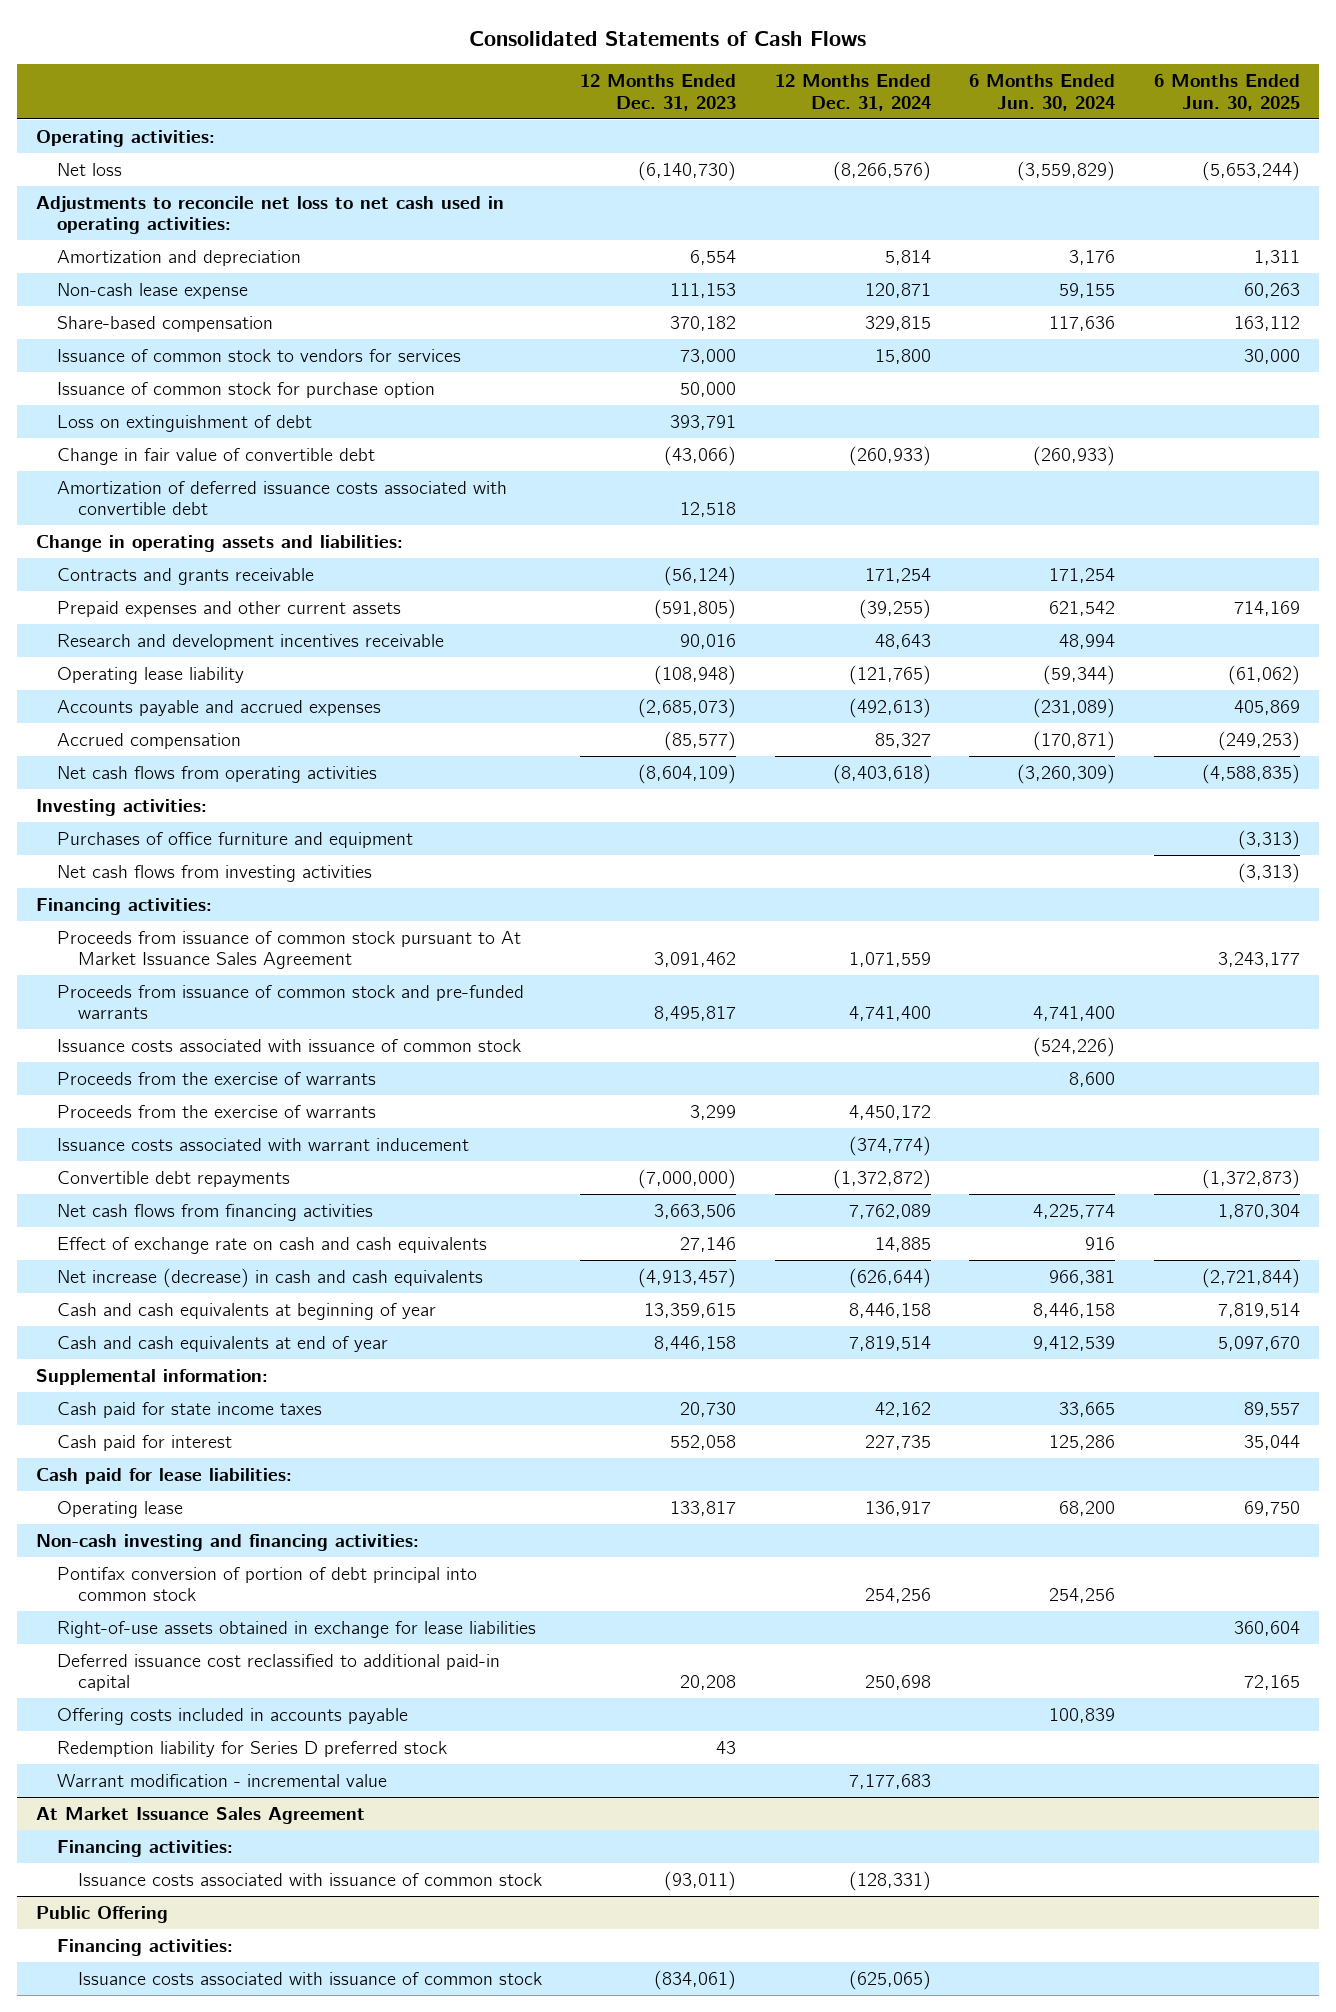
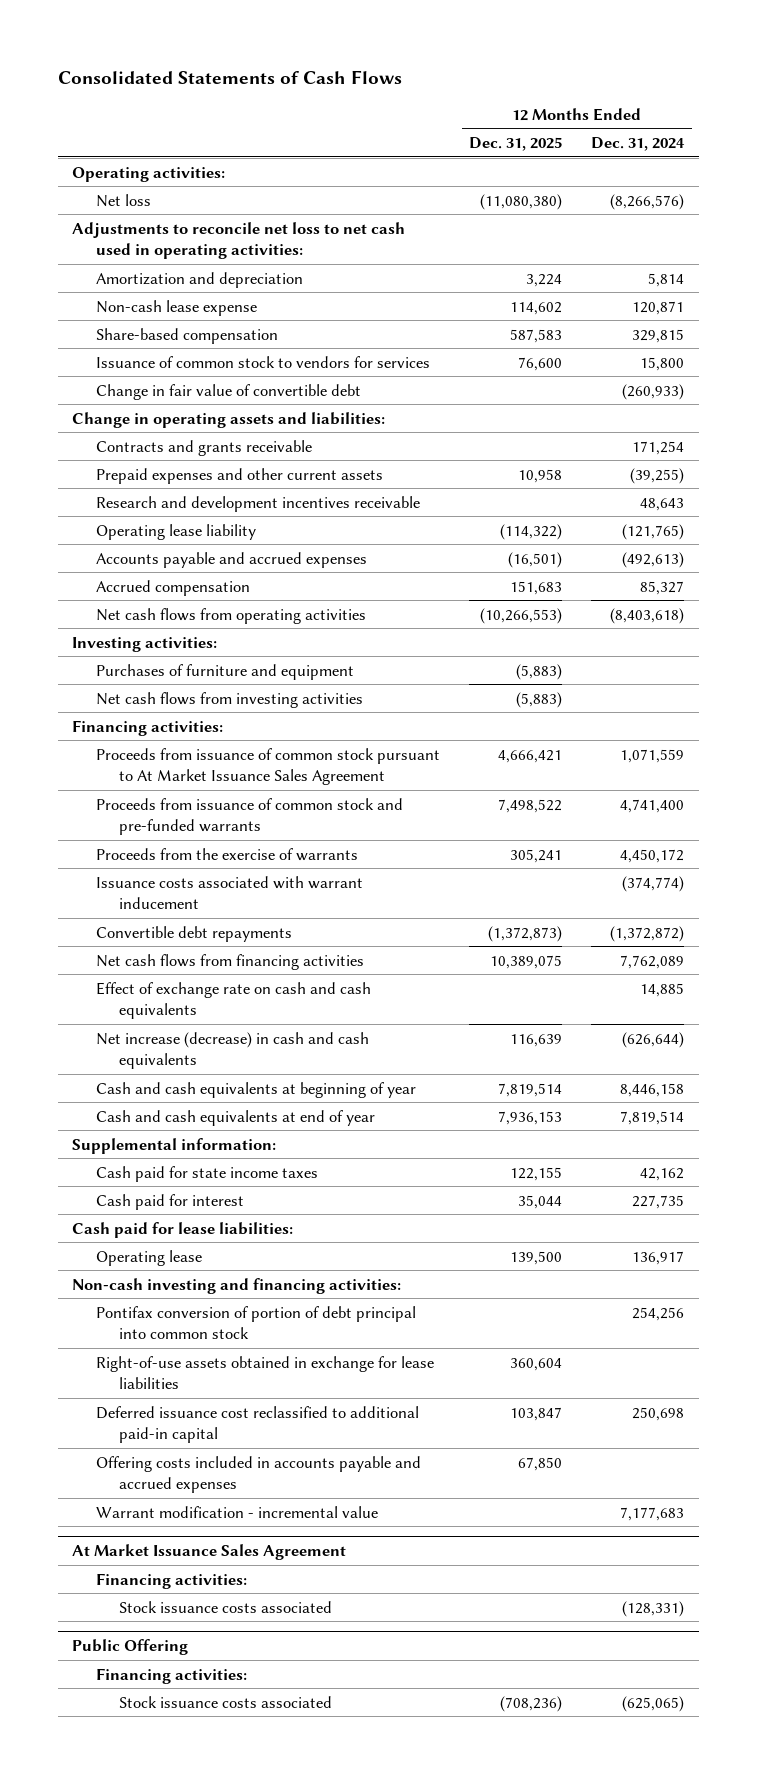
- | 12 Months Ended Dec. 31, 2023 | 12 Months Ended Dec. 31, 2024 | 6 Months Ended Jun. 30, 2024 | 6 Months Ended Jun. 30, 2025
+ | 12 Months Ended Dec. 31, 2025 | 12 Months Ended Dec. 31, 2024
- Issuance of common stock for purchase option | 50,000 | | |
- Loss on extinguishment of debt | 393,791 | | |
- Amortization of deferred issuance costs associated with convertible debt | 12,518 | | |
- Purchases of office furniture and equipment | | | | (3,313)
+ Purchases of furniture and equipment | (5,883) |
- Issuance costs associated with issuance of common stock | | | (524,226) |
- Proceeds from the exercise of warrants | | | 8,600 |
- Offering costs included in accounts payable | | | 100,839 |
- Redemption liability for Series D preferred stock | 43 | | |
+ Offering costs included in accounts payable and accrued expenses | 67,850 |
@ At Market Issuance Sales Agreement
- Issuance costs associated with issuance of common stock | (93,011) | (128,331) | |
+ Stock issuance costs associated | | (128,331)
@ Public Offering
- Issuance costs associated with issuance of common stock | (834,061) | (625,065) | |
+ Stock issuance costs associated | (708,236) | (625,065)

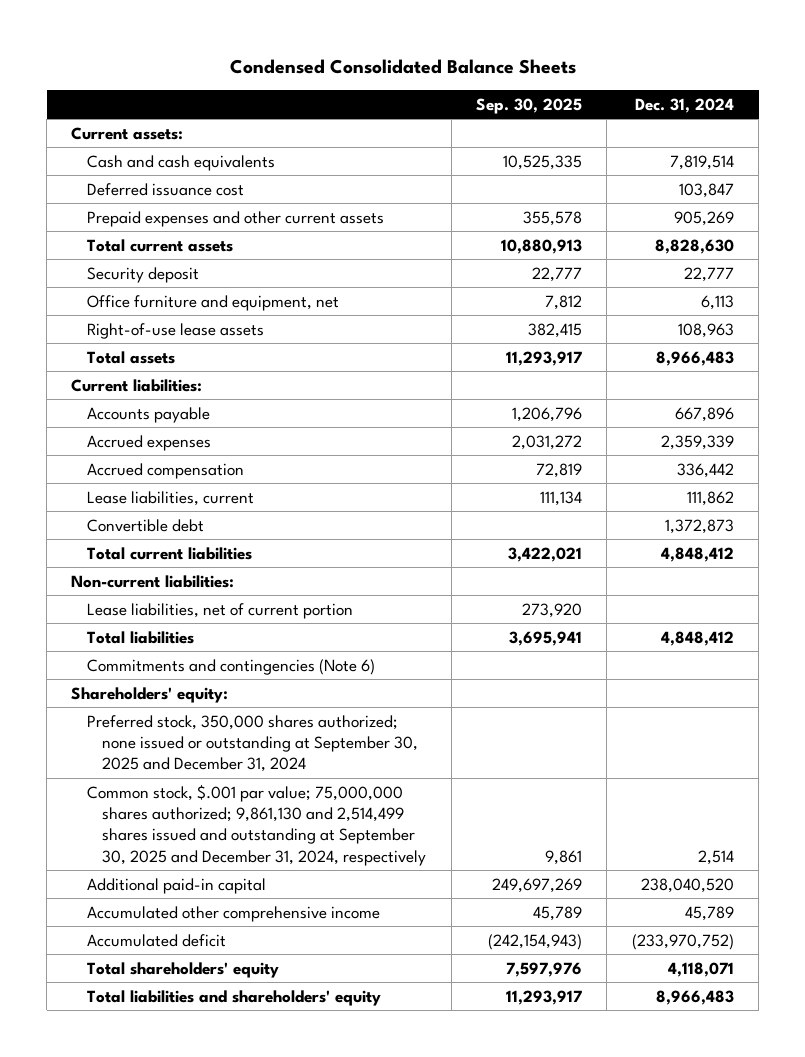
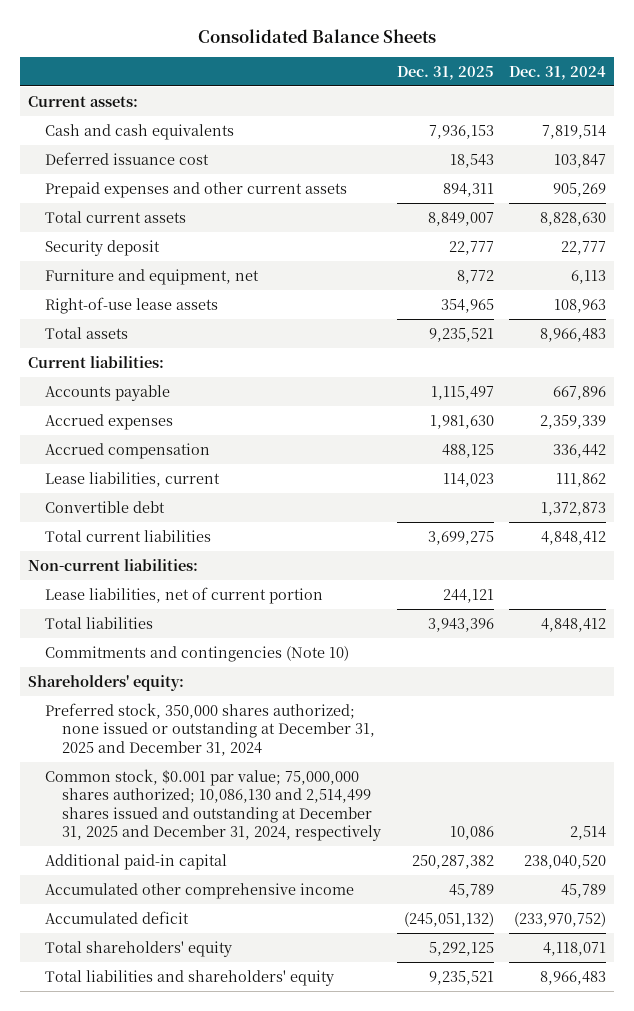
- Condensed Consolidated Balance Sheets
+ Consolidated Balance Sheets
- | Sep. 30, 2025 | Dec. 31, 2024
+ | Dec. 31, 2025 | Dec. 31, 2024
- Office furniture and equipment, net | 7,812 | 6,113
+ Furniture and equipment, net | 8,772 | 6,113
- Commitments and contingencies (Note 6)
+ Commitments and contingencies (Note 10)
- Preferred stock, 350,000 shares authorized; none issued or outstanding at September 30, 2025 and December 31, 2024
- Common stock, $.001 par value; 75,000,000 shares authorized; 9,861,130 and 2,514,499 shares issued and outstanding at September 30, 2025 and December 31, 2024, respectively | 9,861 | 2,514
+ Preferred stock, 350,000 shares authorized; none issued or outstanding at December 31, 2025 and December 31, 2024
+ Common stock, $0.001 par value; 75,000,000 shares authorized; 10,086,130 and 2,514,499 shares issued and outstanding at December 31, 2025 and December 31, 2024, respectively | 10,086 | 2,514

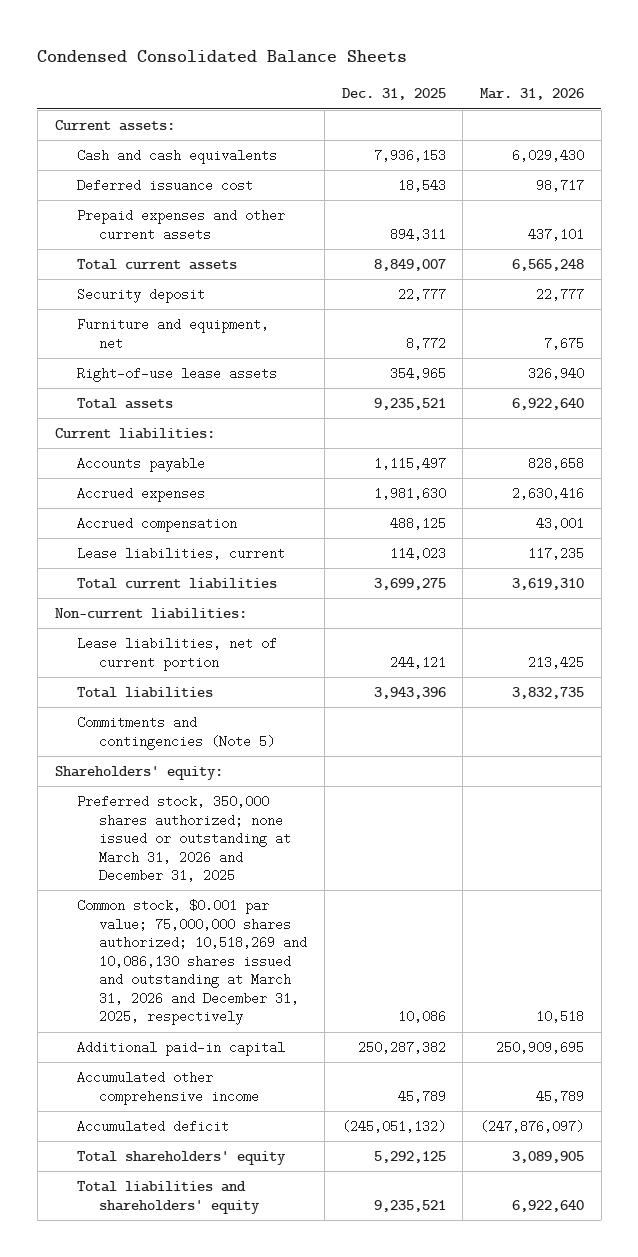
- Consolidated Balance Sheets
+ Condensed Consolidated Balance Sheets
- | Dec. 31, 2025 | Dec. 31, 2024
+ | Dec. 31, 2025 | Mar. 31, 2026
- Convertible debt | | 1,372,873
- Commitments and contingencies (Note 10)
+ Commitments and contingencies (Note 5)
- Preferred stock, 350,000 shares authorized; none issued or outstanding at December 31, 2025 and December 31, 2024
- Common stock, $0.001 par value; 75,000,000 shares authorized; 10,086,130 and 2,514,499 shares issued and outstanding at December 31, 2025 and December 31, 2024, respectively | 10,086 | 2,514
+ Preferred stock, 350,000 shares authorized; none issued or outstanding at March 31, 2026 and December 31, 2025
+ Common stock, $0.001 par value; 75,000,000 shares authorized; 10,518,269 and 10,086,130 shares issued and outstanding at March 31, 2026 and December 31, 2025, respectively | 10,086 | 10,518

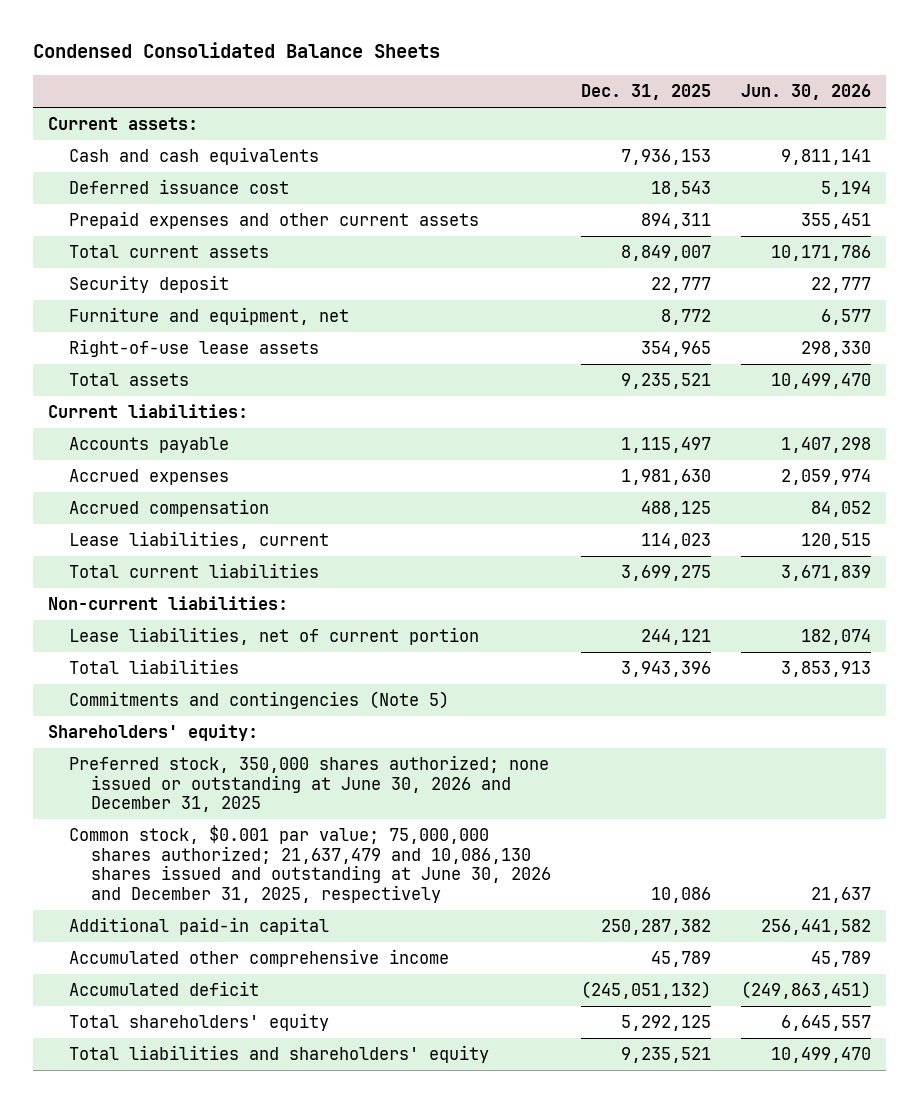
- | Dec. 31, 2025 | Mar. 31, 2026
+ | Dec. 31, 2025 | Jun. 30, 2026
- Preferred stock, 350,000 shares authorized; none issued or outstanding at March 31, 2026 and December 31, 2025
- Common stock, $0.001 par value; 75,000,000 shares authorized; 10,518,269 and 10,086,130 shares issued and outstanding at March 31, 2026 and December 31, 2025, respectively | 10,086 | 10,518
+ Preferred stock, 350,000 shares authorized; none issued or outstanding at June 30, 2026 and December 31, 2025
+ Common stock, $0.001 par value; 75,000,000 shares authorized; 21,637,479 and 10,086,130 shares issued and outstanding at June 30, 2026 and December 31, 2025, respectively | 10,086 | 21,637

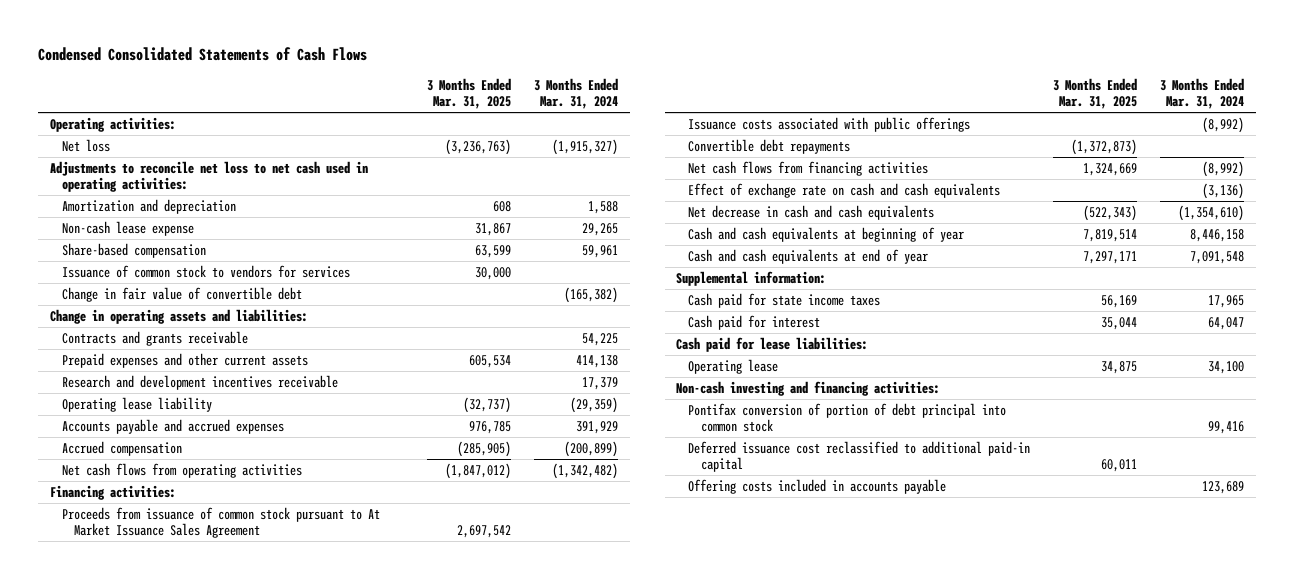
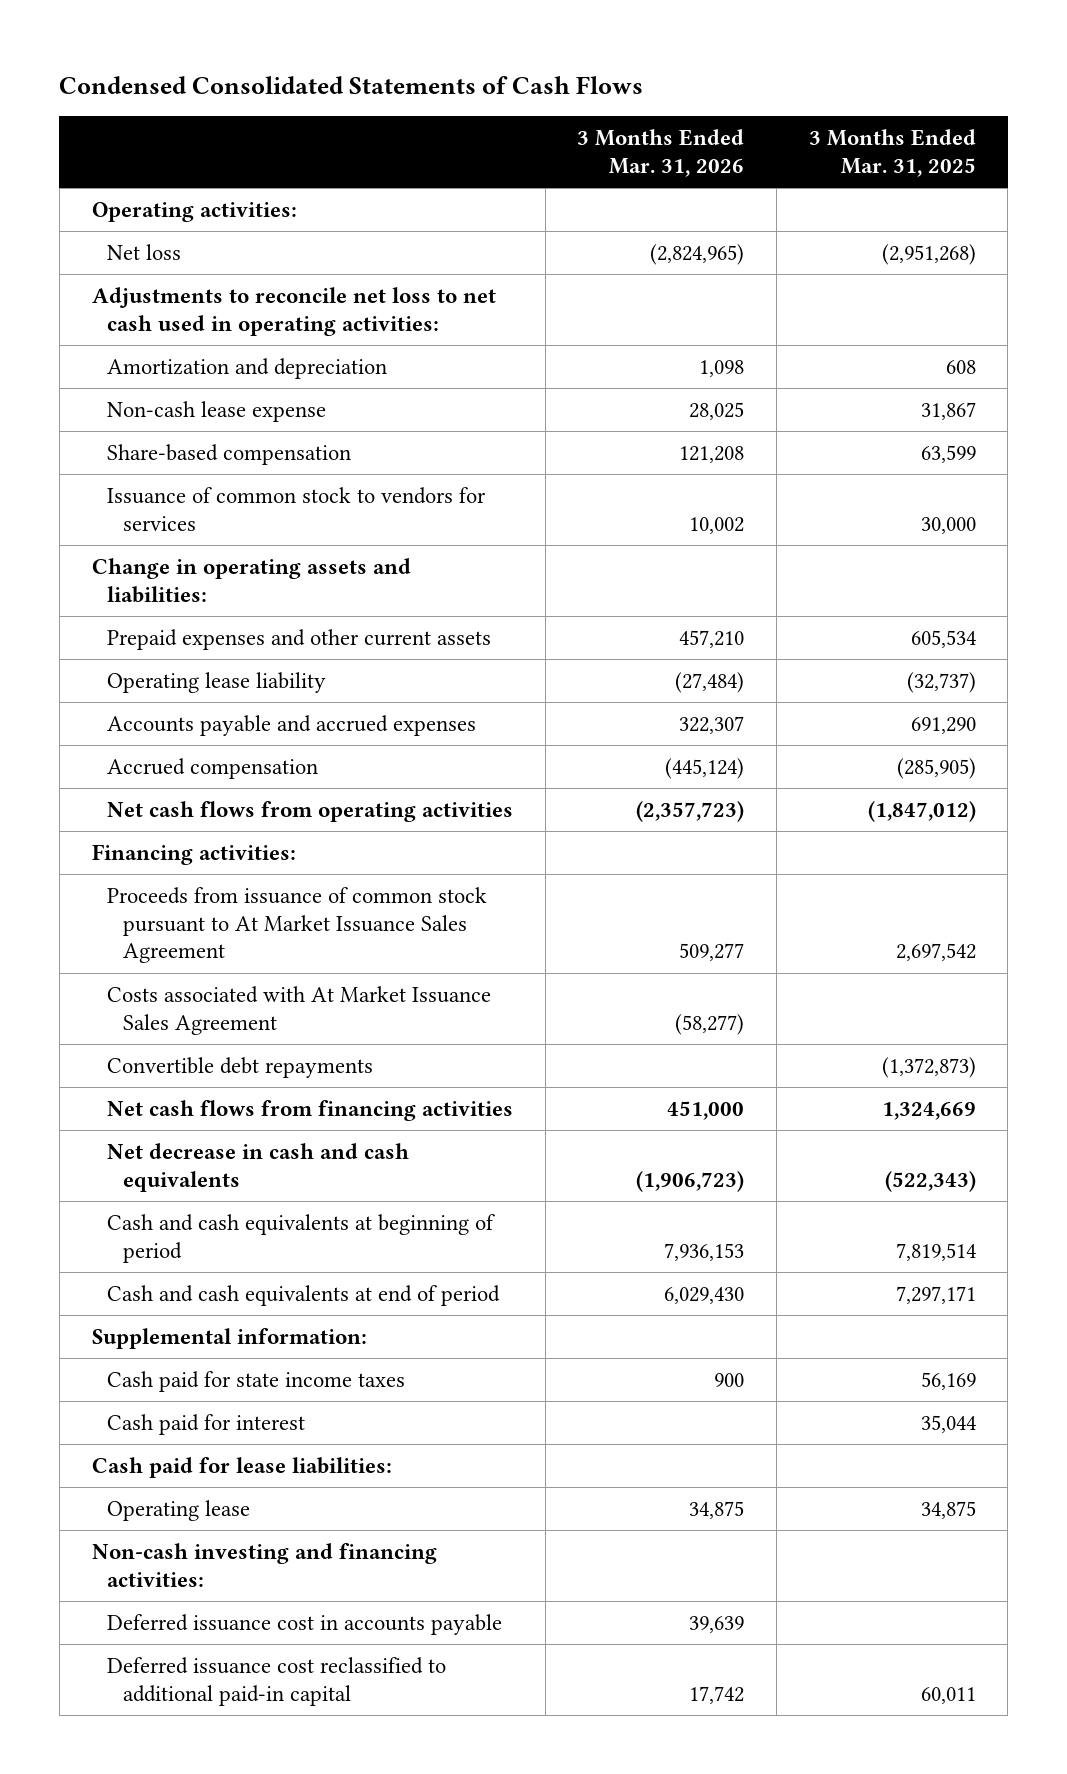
- | 3 Months Ended Mar. 31, 2025 | 3 Months Ended Mar. 31, 2024
+ | 3 Months Ended Mar. 31, 2026 | 3 Months Ended Mar. 31, 2025
- Net loss | (3,236,763) | (1,915,327)
+ Net loss | (2,824,965) | (2,951,268)
- Change in fair value of convertible debt | | (165,382)
- Contracts and grants receivable | | 54,225
- Research and development incentives receivable | | 17,379
- Accounts payable and accrued expenses | 976,785 | 391,929
+ Accounts payable and accrued expenses | 322,307 | 691,290
- Issuance costs associated with public offerings | | (8,992)
+ Costs associated with At Market Issuance Sales Agreement | (58,277) |
- Effect of exchange rate on cash and cash equivalents | | (3,136)
- Cash and cash equivalents at beginning of year | 7,819,514 | 8,446,158
- Cash and cash equivalents at end of year | 7,297,171 | 7,091,548
+ Cash and cash equivalents at beginning of period | 7,936,153 | 7,819,514
+ Cash and cash equivalents at end of period | 6,029,430 | 7,297,171
- Pontifax conversion of portion of debt principal into common stock | | 99,416
+ Deferred issuance cost in accounts payable | 39,639 |
- Offering costs included in accounts payable | | 123,689

